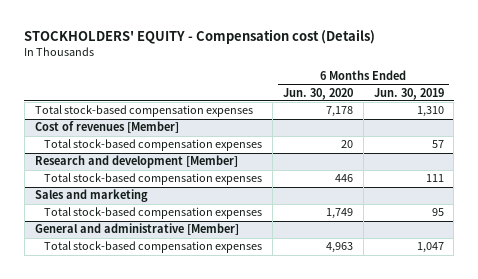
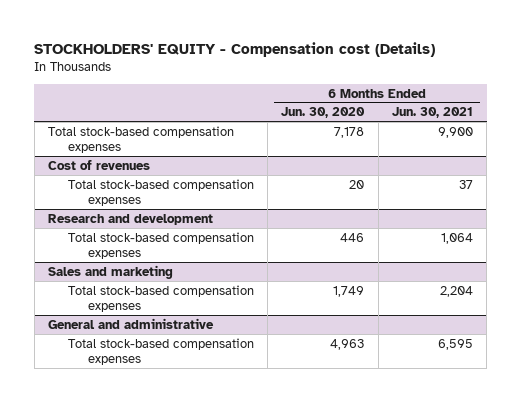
- | 6 Months Ended Jun. 30, 2020 | 6 Months Ended Jun. 30, 2019
+ | 6 Months Ended Jun. 30, 2020 | 6 Months Ended Jun. 30, 2021
- Cost of revenues [Member]
+ Cost of revenues
- Research and development [Member]
+ Research and development
- General and administrative [Member]
+ General and administrative

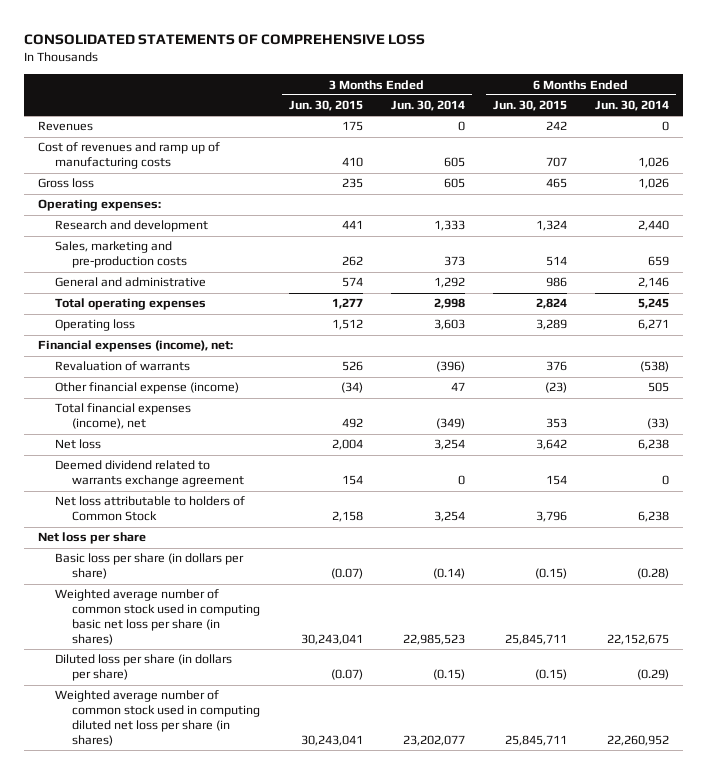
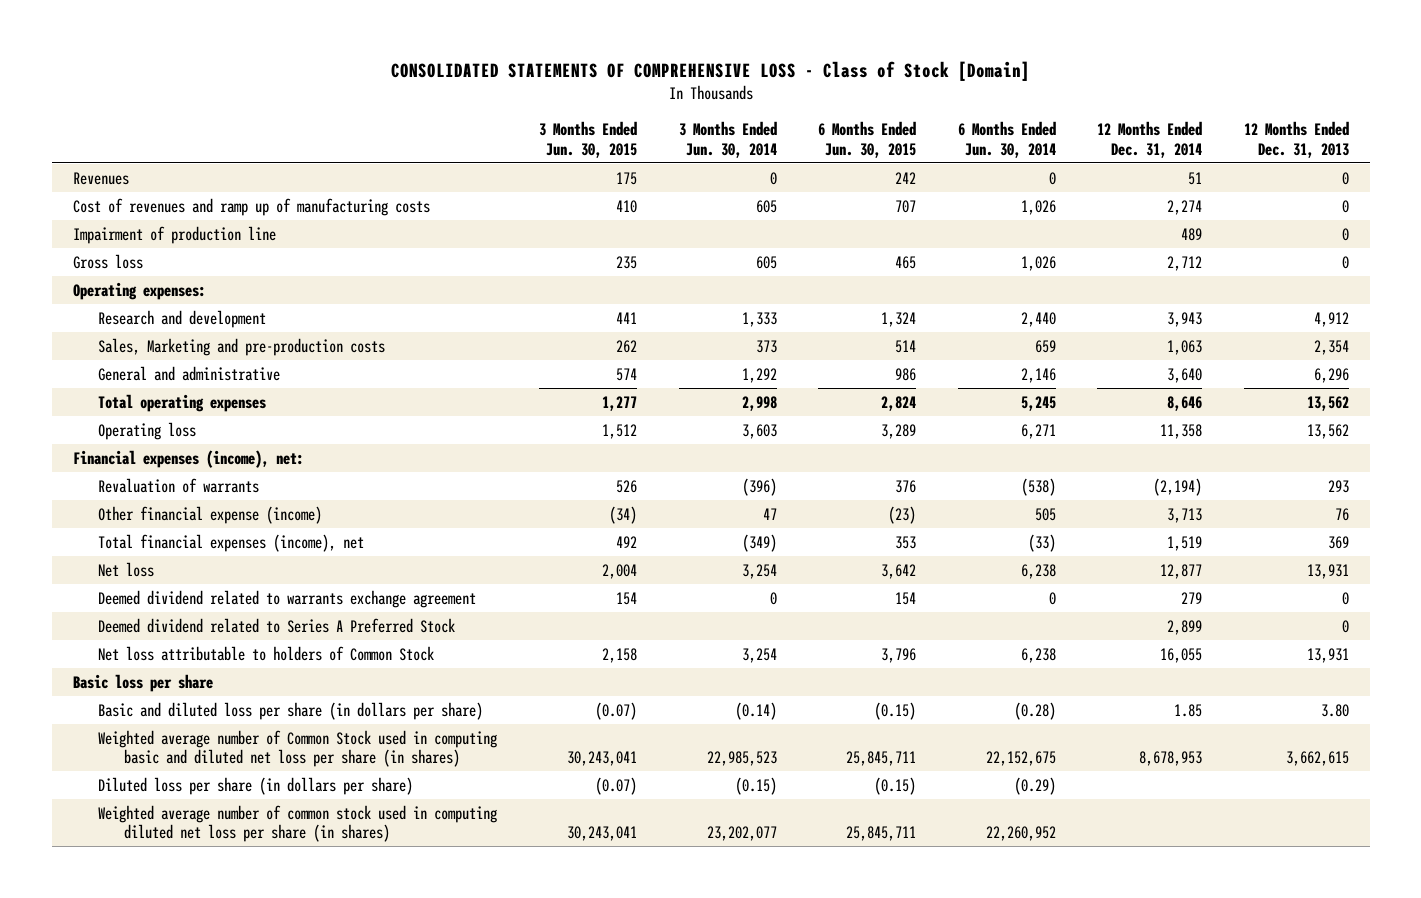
- CONSOLIDATED STATEMENTS OF COMPREHENSIVE LOSS
+ CONSOLIDATED STATEMENTS OF COMPREHENSIVE LOSS - Class of Stock [Domain]
- | 3 Months Ended Jun. 30, 2015 | 3 Months Ended Jun. 30, 2014 | 6 Months Ended Jun. 30, 2015 | 6 Months Ended Jun. 30, 2014
+ | 3 Months Ended Jun. 30, 2015 | 3 Months Ended Jun. 30, 2014 | 6 Months Ended Jun. 30, 2015 | 6 Months Ended Jun. 30, 2014 | 12 Months Ended Dec. 31, 2014 | 12 Months Ended Dec. 31, 2013
+ Impairment of production line | | | | | 489 | 0
- Sales, marketing and pre-production costs | 262 | 373 | 514 | 659
+ Sales, Marketing and pre-production costs | 262 | 373 | 514 | 659 | 1,063 | 2,354
+ Deemed dividend related to Series A Preferred Stock | | | | | 2,899 | 0
- Net loss per share
- Basic loss per share (in dollars per share) | (0.07) | (0.14) | (0.15) | (0.28)
- Weighted average number of common stock used in computing basic net loss per share (in shares) | 30,243,041 | 22,985,523 | 25,845,711 | 22,152,675
+ Basic loss per share
+ Basic and diluted loss per share (in dollars per share) | (0.07) | (0.14) | (0.15) | (0.28) | 1.85 | 3.80
+ Weighted average number of Common Stock used in computing basic and diluted net loss per share (in shares) | 30,243,041 | 22,985,523 | 25,845,711 | 22,152,675 | 8,678,953 | 3,662,615

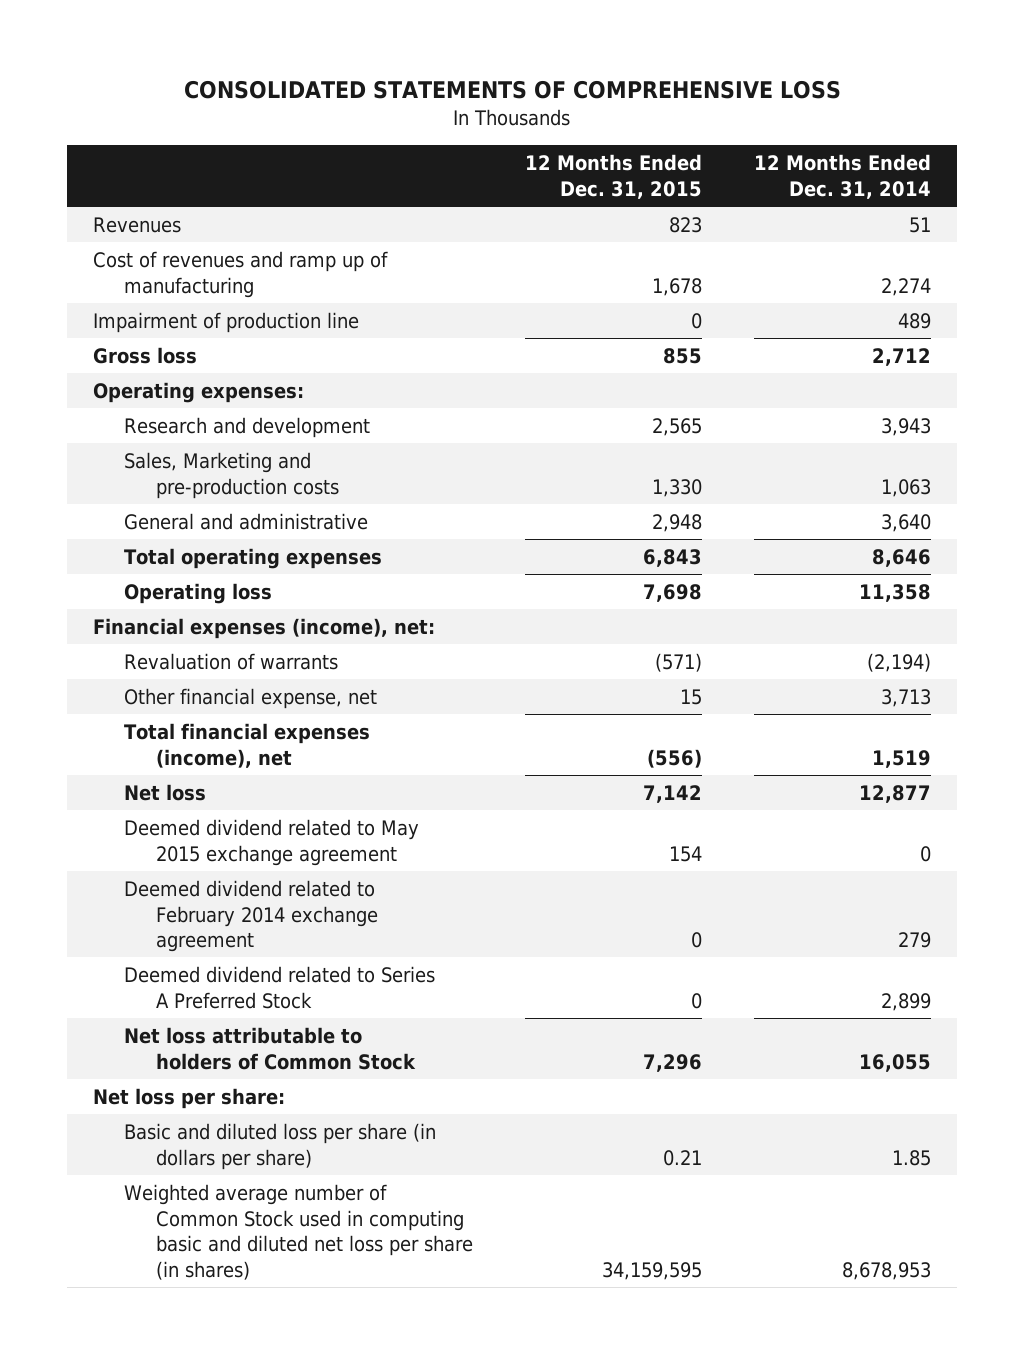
- CONSOLIDATED STATEMENTS OF COMPREHENSIVE LOSS - Class of Stock [Domain]
+ CONSOLIDATED STATEMENTS OF COMPREHENSIVE LOSS
- | 3 Months Ended Jun. 30, 2015 | 3 Months Ended Jun. 30, 2014 | 6 Months Ended Jun. 30, 2015 | 6 Months Ended Jun. 30, 2014 | 12 Months Ended Dec. 31, 2014 | 12 Months Ended Dec. 31, 2013
+ | 12 Months Ended Dec. 31, 2015 | 12 Months Ended Dec. 31, 2014
- Cost of revenues and ramp up of manufacturing costs | 410 | 605 | 707 | 1,026 | 2,274 | 0
+ Cost of revenues and ramp up of manufacturing | 1,678 | 2,274
- Other financial expense (income) | (34) | 47 | (23) | 505 | 3,713 | 76
+ Other financial expense, net | 15 | 3,713
- Deemed dividend related to warrants exchange agreement | 154 | 0 | 154 | 0 | 279 | 0
+ Deemed dividend related to May 2015 exchange agreement | 154 | 0
+ Deemed dividend related to February 2014 exchange agreement | 0 | 279
- Basic loss per share
+ Net loss per share:
- Diluted loss per share (in dollars per share) | (0.07) | (0.15) | (0.15) | (0.29) | |
- Weighted average number of common stock used in computing diluted net loss per share (in shares) | 30,243,041 | 23,202,077 | 25,845,711 | 22,260,952 | |

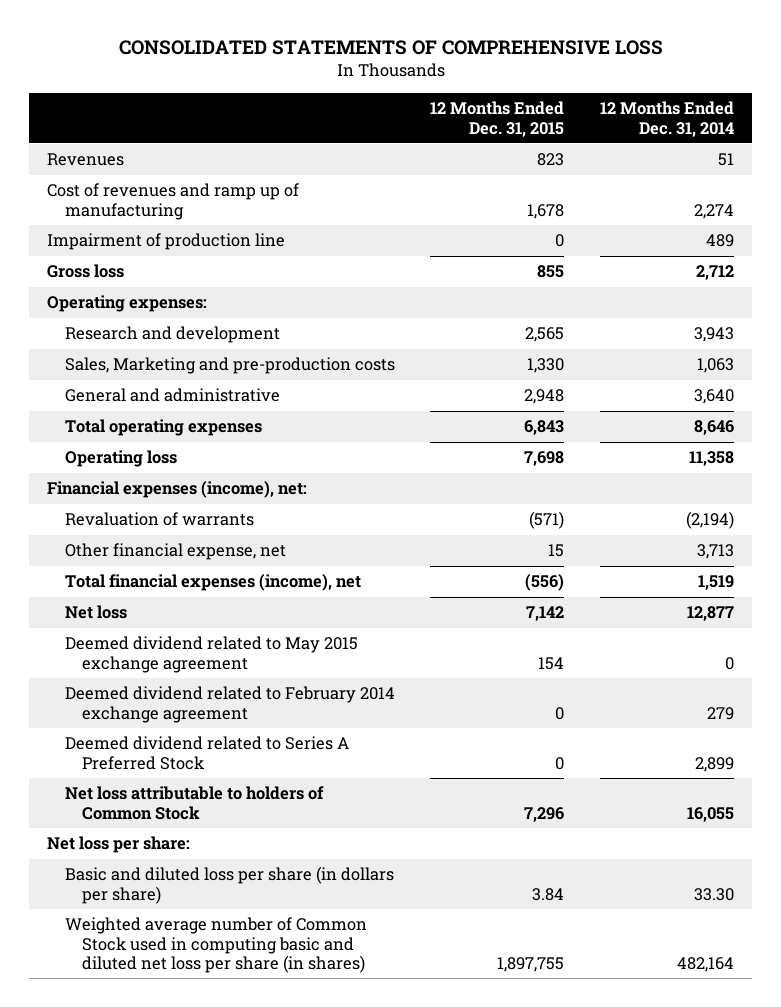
- Basic and diluted loss per share (in dollars per share) | 0.21 | 1.85
- Weighted average number of Common Stock used in computing basic and diluted net loss per share (in shares) | 34,159,595 | 8,678,953
+ Basic and diluted loss per share (in dollars per share) | 3.84 | 33.30
+ Weighted average number of Common Stock used in computing basic and diluted net loss per share (in shares) | 1,897,755 | 482,164

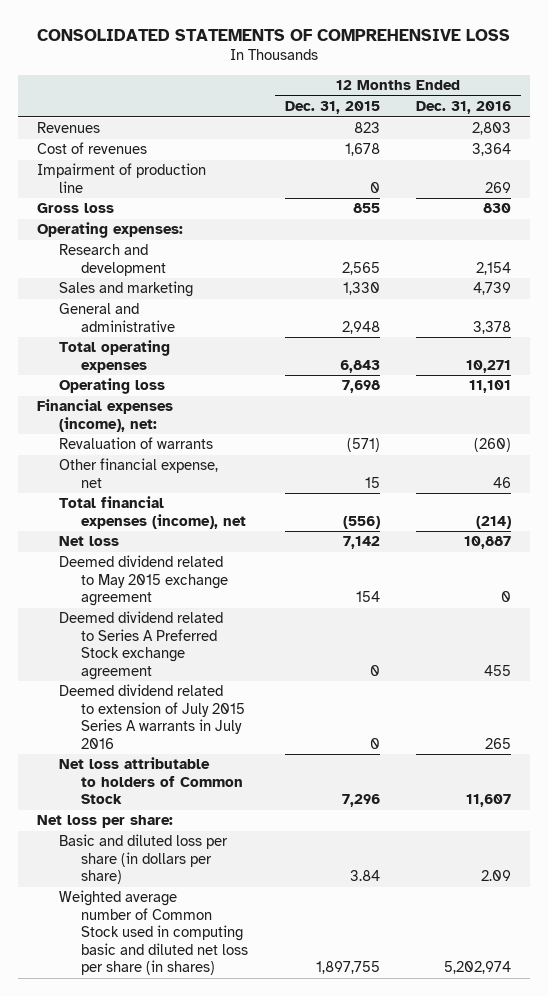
- | 12 Months Ended Dec. 31, 2015 | 12 Months Ended Dec. 31, 2014
+ | 12 Months Ended Dec. 31, 2015 | 12 Months Ended Dec. 31, 2016
- Cost of revenues and ramp up of manufacturing | 1,678 | 2,274
+ Cost of revenues | 1,678 | 3,364
- Sales, Marketing and pre-production costs | 1,330 | 1,063
+ Sales and marketing | 1,330 | 4,739
- Deemed dividend related to February 2014 exchange agreement | 0 | 279
- Deemed dividend related to Series A Preferred Stock | 0 | 2,899
+ Deemed dividend related to Series A Preferred Stock exchange agreement | 0 | 455
+ Deemed dividend related to extension of July 2015 Series A warrants in July 2016 | 0 | 265

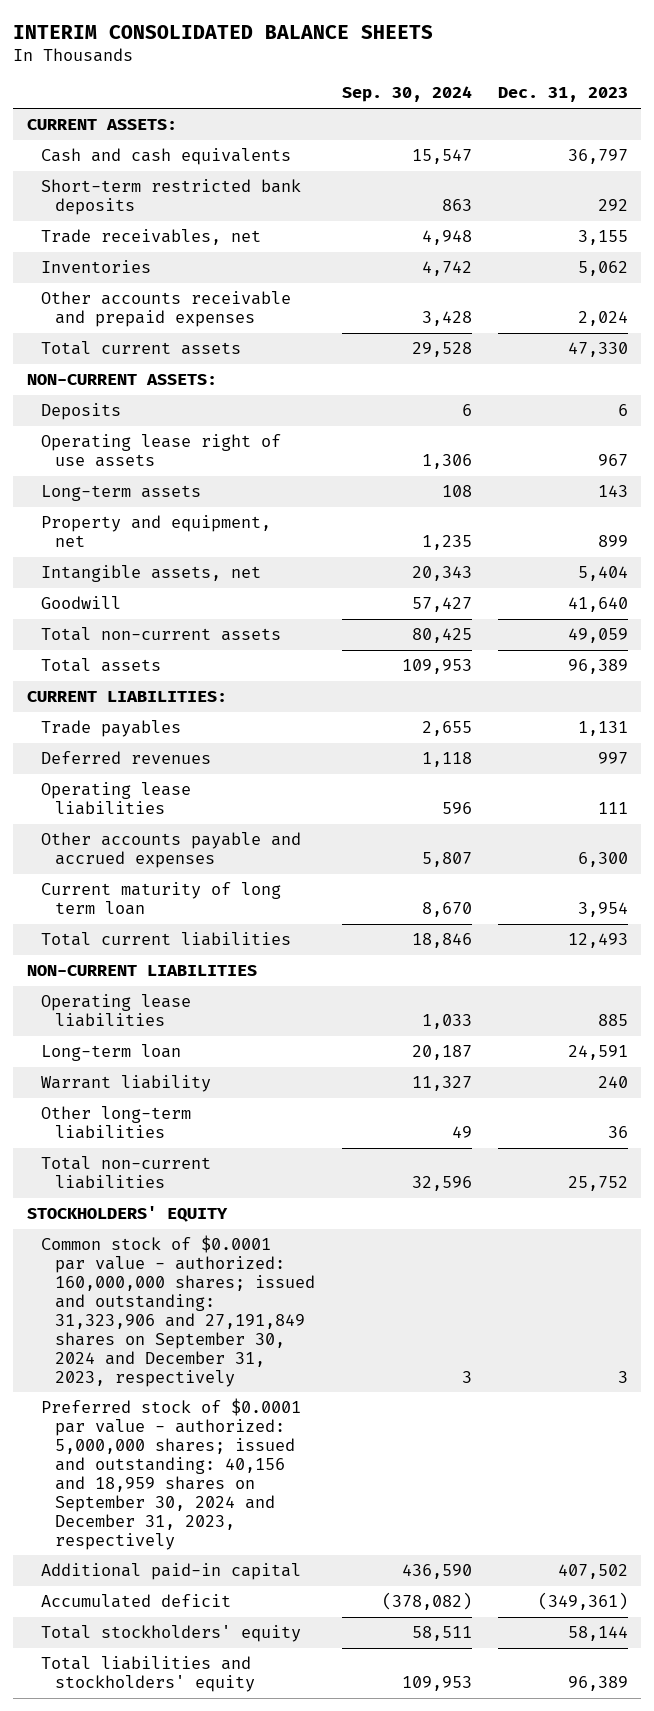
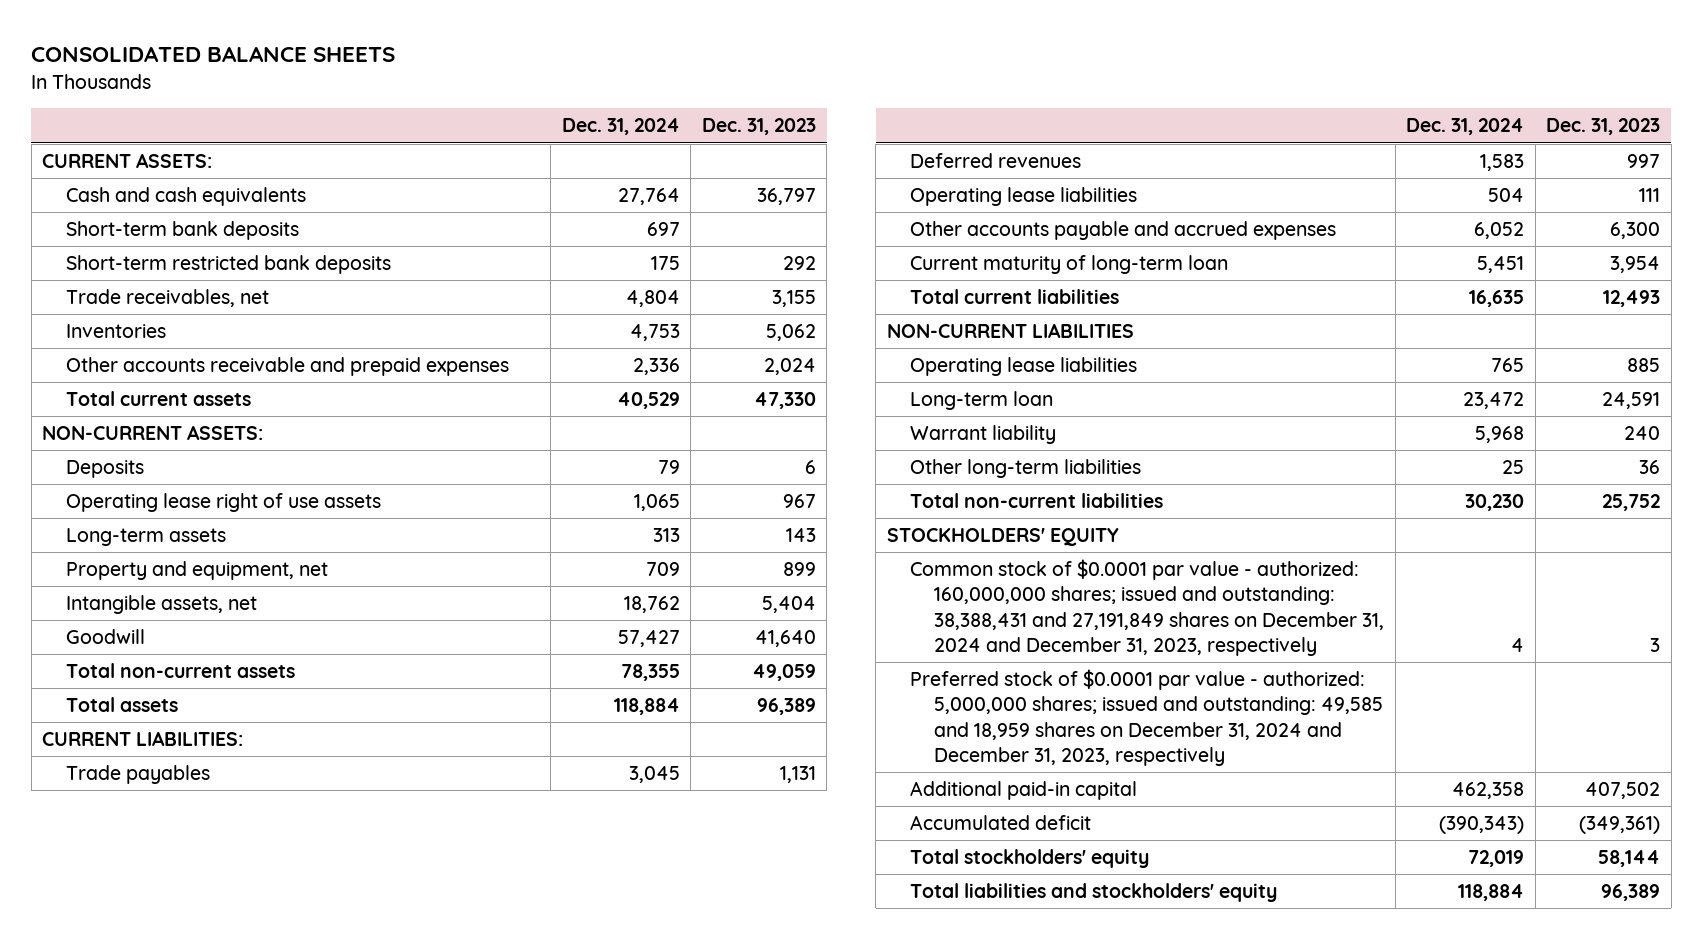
- INTERIM CONSOLIDATED BALANCE SHEETS
+ CONSOLIDATED BALANCE SHEETS
- | Sep. 30, 2024 | Dec. 31, 2023
+ | Dec. 31, 2024 | Dec. 31, 2023
+ Short-term bank deposits | 697 |
- Current maturity of long term loan | 8,670 | 3,954
+ Current maturity of long-term loan | 5,451 | 3,954
- Common stock of $0.0001 par value - authorized: 160,000,000 shares; issued and outstanding: 31,323,906 and 27,191,849 shares on September 30, 2024 and December 31, 2023, respectively | 3 | 3
- Preferred stock of $0.0001 par value - authorized: 5,000,000 shares; issued and outstanding: 40,156 and 18,959 shares on September 30, 2024 and December 31, 2023, respectively
+ Common stock of $0.0001 par value - authorized: 160,000,000 shares; issued and outstanding: 38,388,431 and 27,191,849 shares on December 31, 2024 and December 31, 2023, respectively | 4 | 3
+ Preferred stock of $0.0001 par value - authorized: 5,000,000 shares; issued and outstanding: 49,585 and 18,959 shares on December 31, 2024 and December 31, 2023, respectively

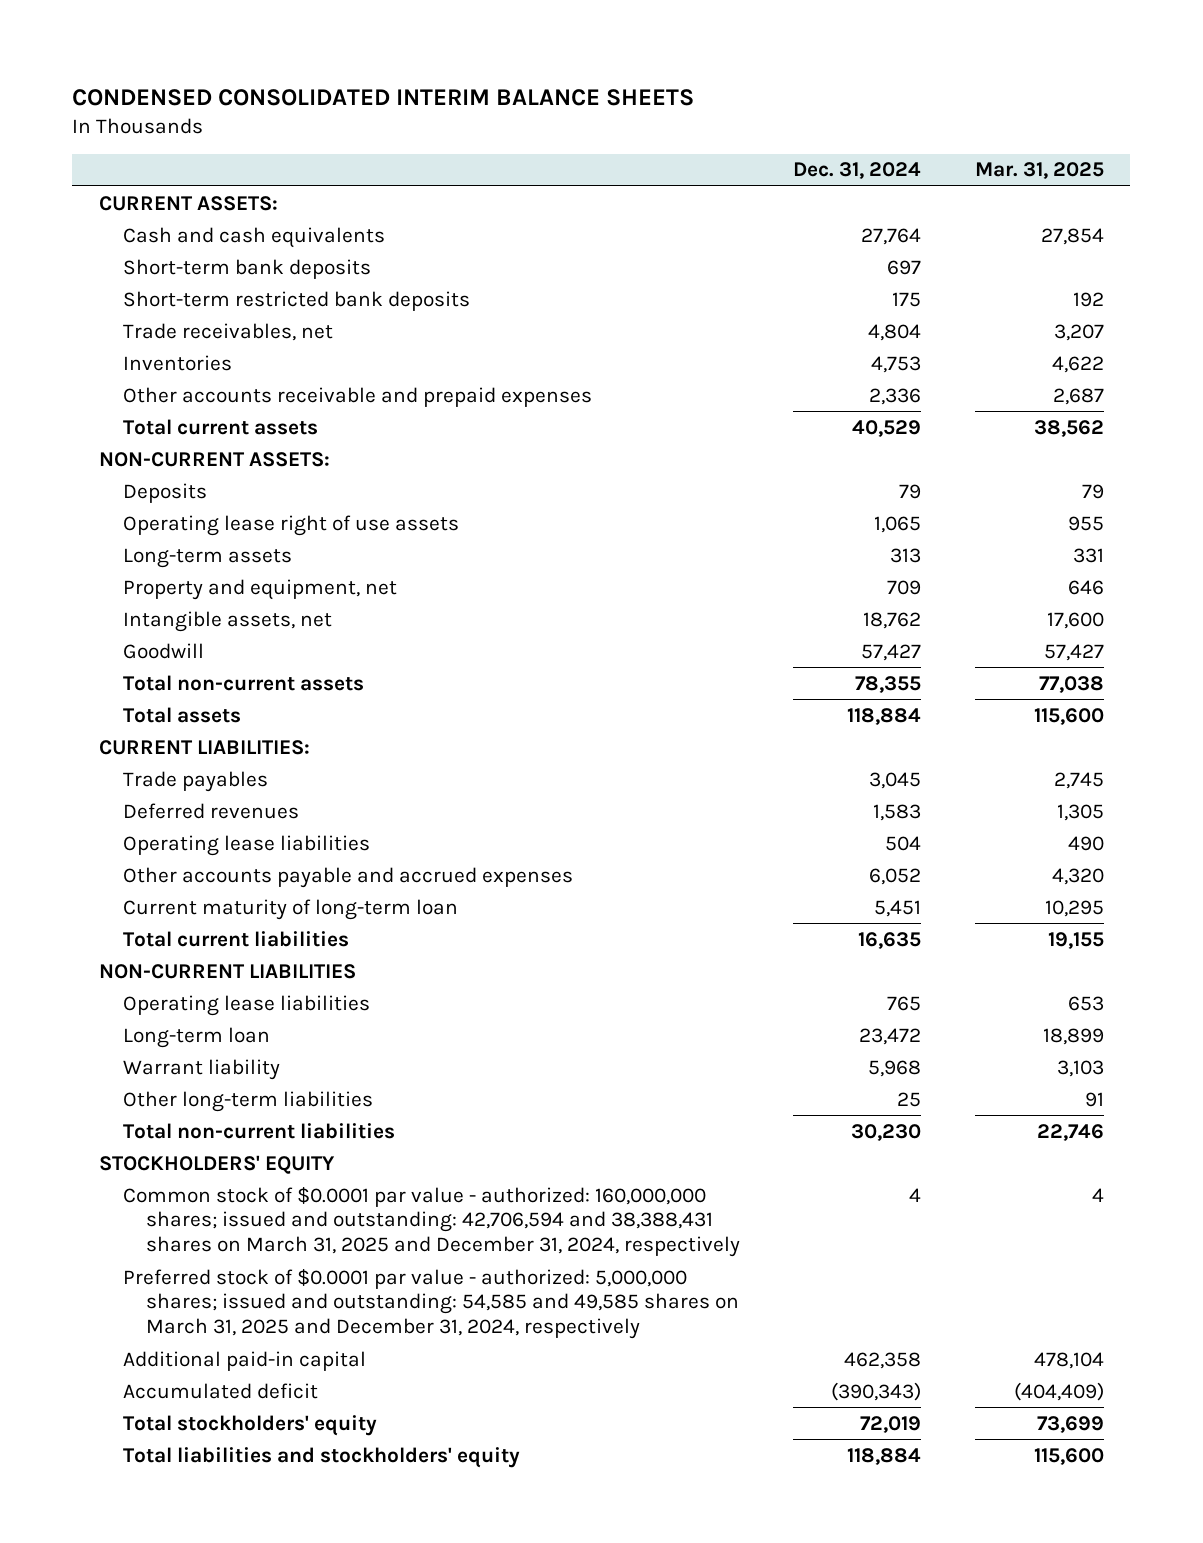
- CONSOLIDATED BALANCE SHEETS
+ CONDENSED CONSOLIDATED INTERIM BALANCE SHEETS
- | Dec. 31, 2024 | Dec. 31, 2023
+ | Dec. 31, 2024 | Mar. 31, 2025
- Common stock of $0.0001 par value - authorized: 160,000,000 shares; issued and outstanding: 38,388,431 and 27,191,849 shares on December 31, 2024 and December 31, 2023, respectively | 4 | 3
- Preferred stock of $0.0001 par value - authorized: 5,000,000 shares; issued and outstanding: 49,585 and 18,959 shares on December 31, 2024 and December 31, 2023, respectively
+ Common stock of $0.0001 par value - authorized: 160,000,000 shares; issued and outstanding: 42,706,594 and 38,388,431 shares on March 31, 2025 and December 31, 2024, respectively | 4 | 4
+ Preferred stock of $0.0001 par value - authorized: 5,000,000 shares; issued and outstanding: 54,585 and 49,585 shares on March 31, 2025 and December 31, 2024, respectively

